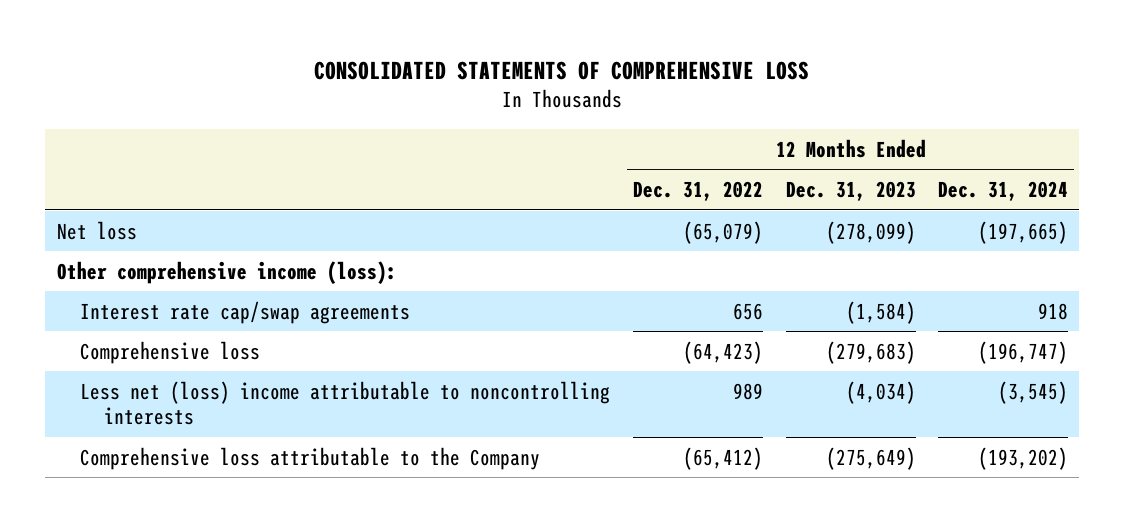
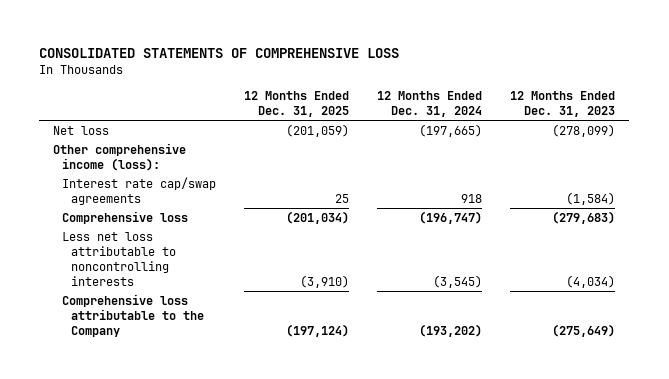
- | 12 Months Ended Dec. 31, 2022 | 12 Months Ended Dec. 31, 2023 | 12 Months Ended Dec. 31, 2024
+ | 12 Months Ended Dec. 31, 2025 | 12 Months Ended Dec. 31, 2024 | 12 Months Ended Dec. 31, 2023
- Less net (loss) income attributable to noncontrolling interests | 989 | (4,034) | (3,545)
+ Less net loss attributable to noncontrolling interests | (3,910) | (3,545) | (4,034)

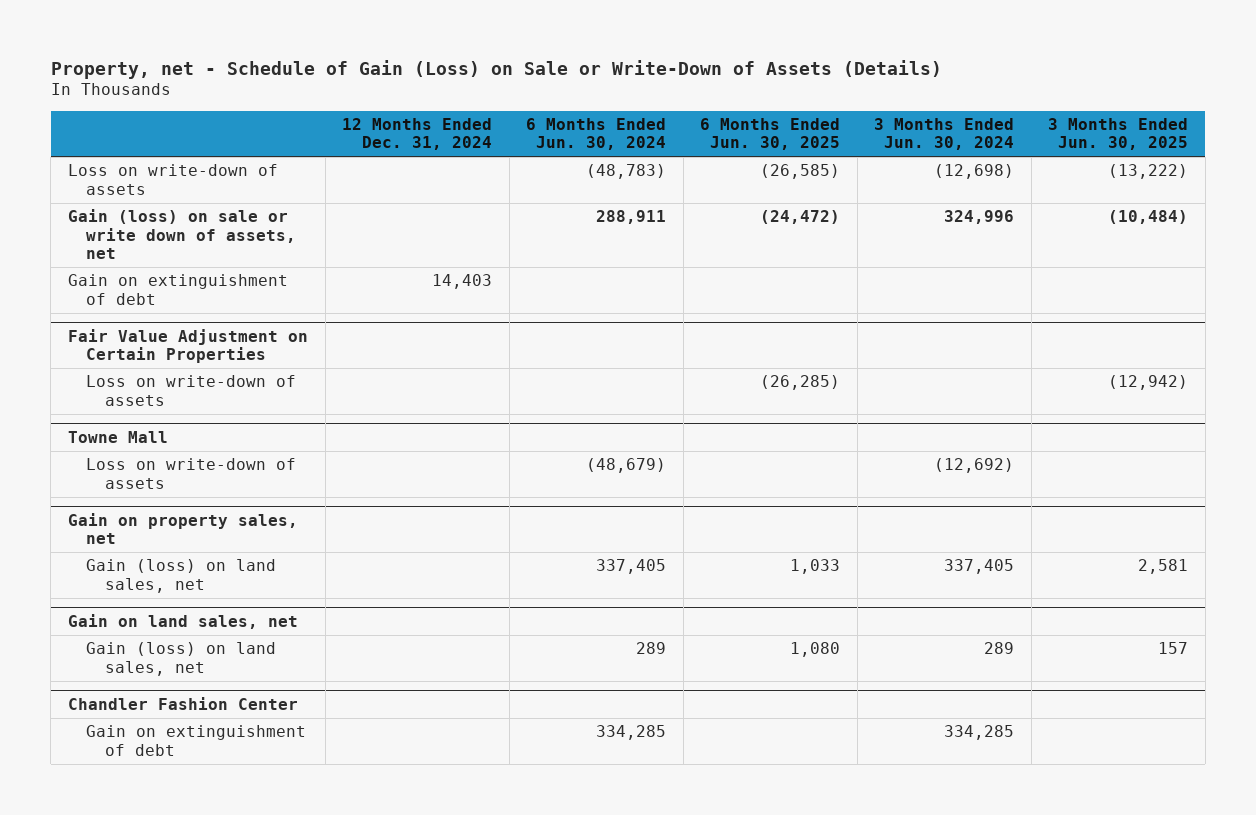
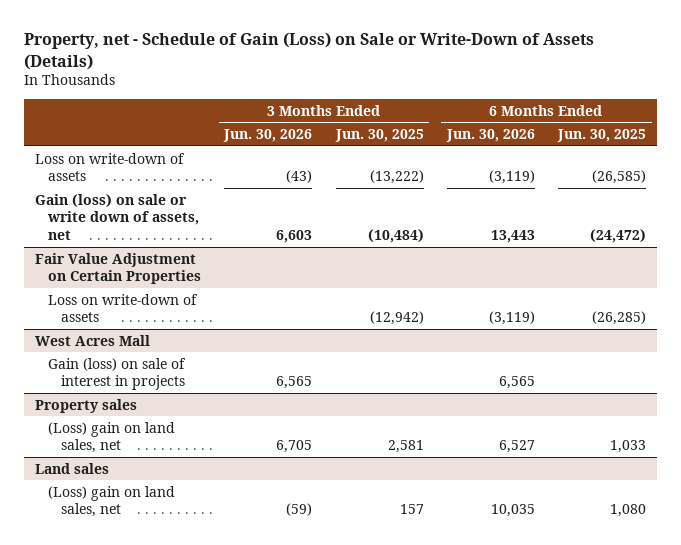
- | 12 Months Ended Dec. 31, 2024 | 6 Months Ended Jun. 30, 2024 | 6 Months Ended Jun. 30, 2025 | 3 Months Ended Jun. 30, 2024 | 3 Months Ended Jun. 30, 2025
+ | 3 Months Ended Jun. 30, 2026 | 3 Months Ended Jun. 30, 2025 | 6 Months Ended Jun. 30, 2026 | 6 Months Ended Jun. 30, 2025
- Gain on extinguishment of debt | 14,403 | | | |
- Towne Mall
- Loss on write-down of assets | | (48,679) | | (12,692) |
- Gain on property sales, net
- Gain (loss) on land sales, net | | 337,405 | 1,033 | 337,405 | 2,581
- Gain on land sales, net
- Gain (loss) on land sales, net | | 289 | 1,080 | 289 | 157
- Chandler Fashion Center
- Gain on extinguishment of debt | | 334,285 | | 334,285 |
+ West Acres Mall
+ Gain (loss) on sale of interest in projects | 6,565 | | 6,565 |
+ Property sales
+ (Loss) gain on land sales, net | 6,705 | 2,581 | 6,527 | 1,033
+ Land sales
+ (Loss) gain on land sales, net | (59) | 157 | 10,035 | 1,080

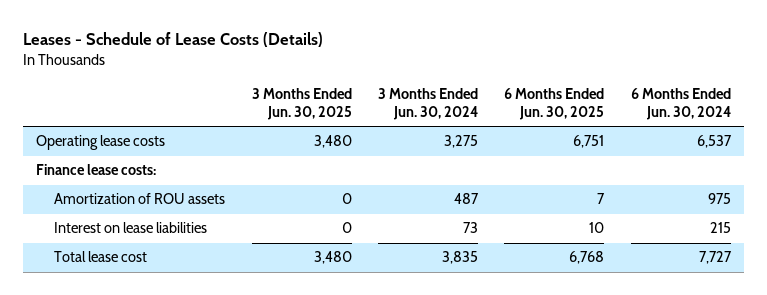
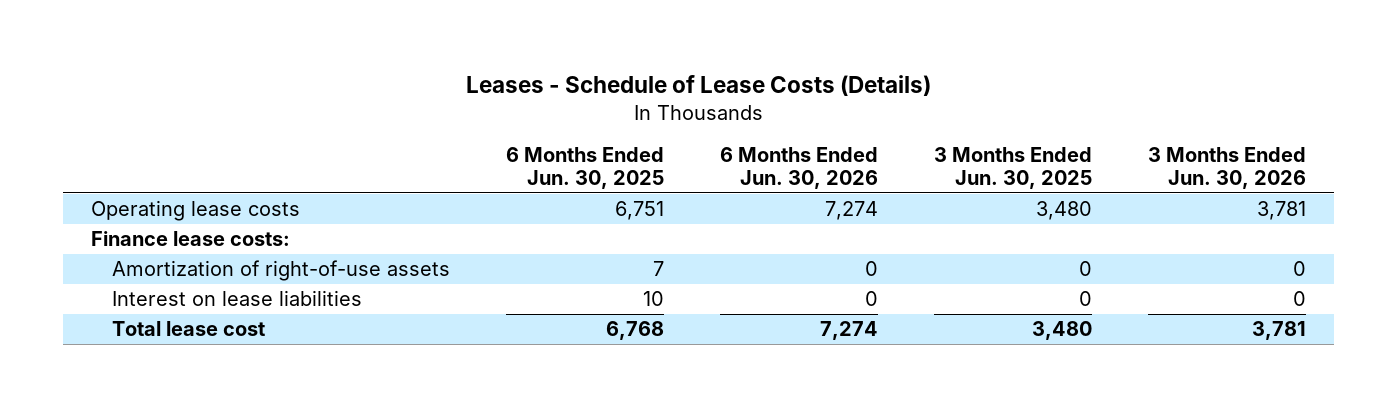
- | 3 Months Ended Jun. 30, 2025 | 3 Months Ended Jun. 30, 2024 | 6 Months Ended Jun. 30, 2025 | 6 Months Ended Jun. 30, 2024
+ | 6 Months Ended Jun. 30, 2025 | 6 Months Ended Jun. 30, 2026 | 3 Months Ended Jun. 30, 2025 | 3 Months Ended Jun. 30, 2026
- Amortization of ROU assets | 0 | 487 | 7 | 975
+ Amortization of right-of-use assets | 7 | 0 | 0 | 0

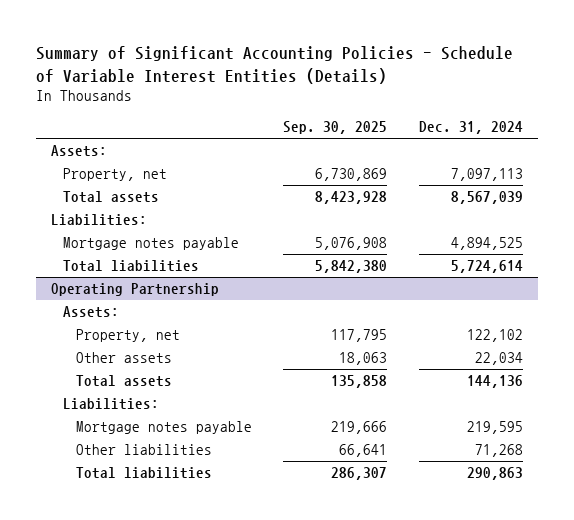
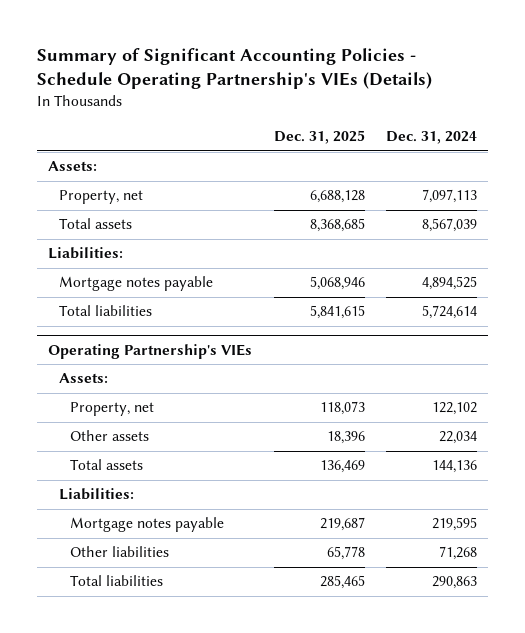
- Summary of Significant Accounting Policies - Schedule of Variable Interest Entities (Details)
+ Summary of Significant Accounting Policies - Schedule Operating Partnership's VIEs (Details)
- | Sep. 30, 2025 | Dec. 31, 2024
+ | Dec. 31, 2025 | Dec. 31, 2024
- Operating Partnership
+ Operating Partnership's VIEs

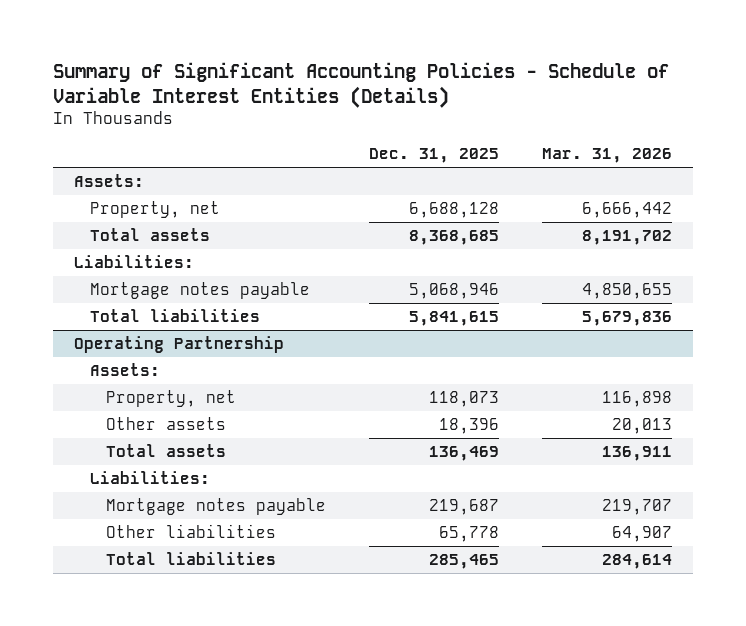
- Summary of Significant Accounting Policies - Schedule Operating Partnership's VIEs (Details)
+ Summary of Significant Accounting Policies - Schedule of Variable Interest Entities (Details)
- | Dec. 31, 2025 | Dec. 31, 2024
+ | Dec. 31, 2025 | Mar. 31, 2026
- Operating Partnership's VIEs
+ Operating Partnership

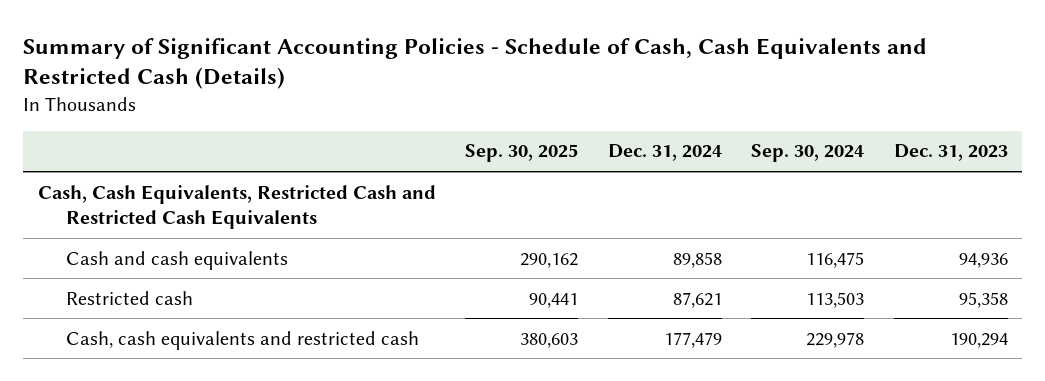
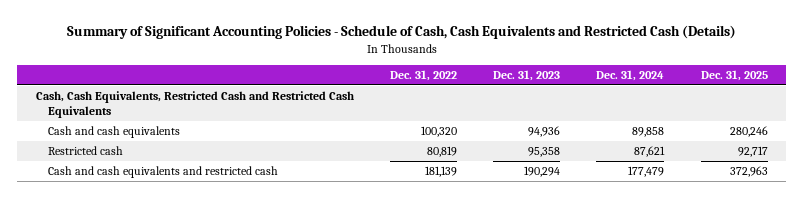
- | Sep. 30, 2025 | Dec. 31, 2024 | Sep. 30, 2024 | Dec. 31, 2023
+ | Dec. 31, 2022 | Dec. 31, 2023 | Dec. 31, 2024 | Dec. 31, 2025
- Cash, cash equivalents and restricted cash | 380,603 | 177,479 | 229,978 | 190,294
+ Cash and cash equivalents and restricted cash | 181,139 | 190,294 | 177,479 | 372,963

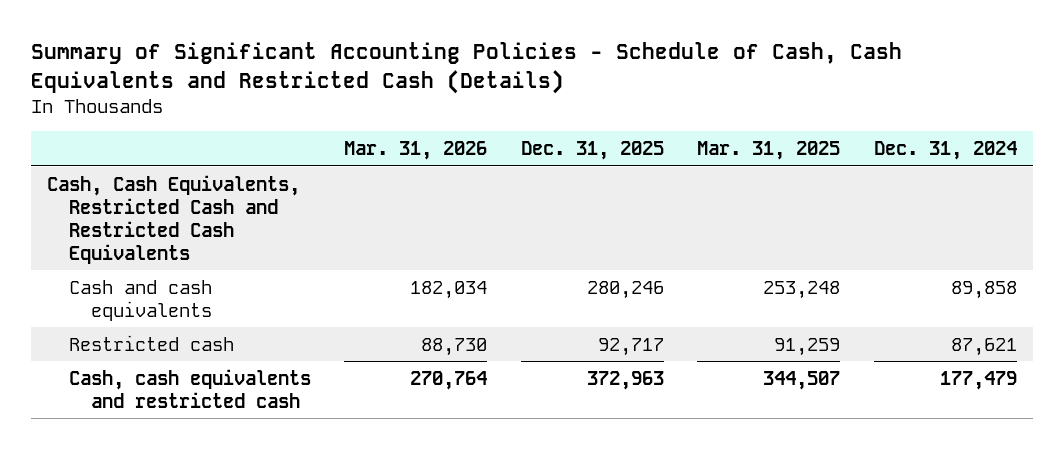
- | Dec. 31, 2022 | Dec. 31, 2023 | Dec. 31, 2024 | Dec. 31, 2025
+ | Mar. 31, 2026 | Dec. 31, 2025 | Mar. 31, 2025 | Dec. 31, 2024
- Cash and cash equivalents and restricted cash | 181,139 | 190,294 | 177,479 | 372,963
+ Cash, cash equivalents and restricted cash | 270,764 | 372,963 | 344,507 | 177,479

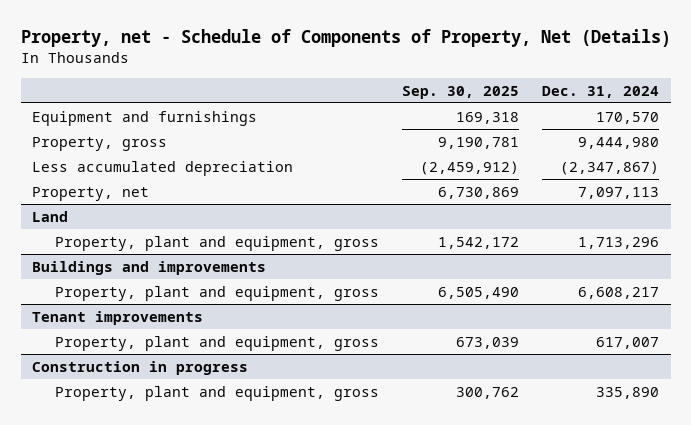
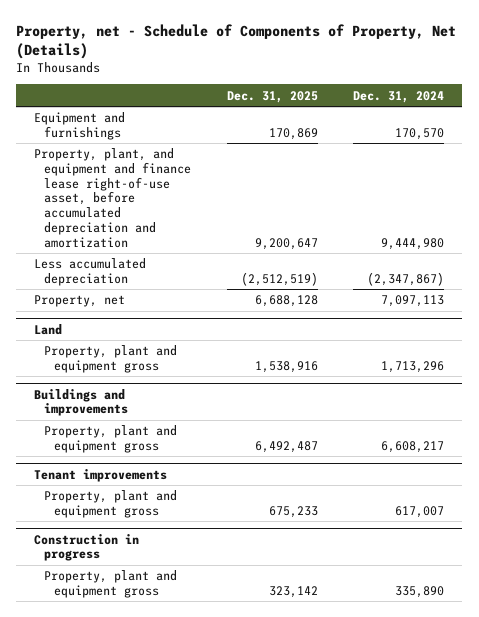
- | Sep. 30, 2025 | Dec. 31, 2024
+ | Dec. 31, 2025 | Dec. 31, 2024
- Property, gross | 9,190,781 | 9,444,980
+ Property, plant, and equipment and finance lease right-of-use asset, before accumulated depreciation and amortization | 9,200,647 | 9,444,980
@ Land
- Property, plant and equipment, gross | 1,542,172 | 1,713,296
+ Property, plant and equipment gross | 1,538,916 | 1,713,296
@ Buildings and improvements
- Property, plant and equipment, gross | 6,505,490 | 6,608,217
+ Property, plant and equipment gross | 6,492,487 | 6,608,217
@ Tenant improvements
- Property, plant and equipment, gross | 673,039 | 617,007
+ Property, plant and equipment gross | 675,233 | 617,007
@ Construction in progress
- Property, plant and equipment, gross | 300,762 | 335,890
+ Property, plant and equipment gross | 323,142 | 335,890

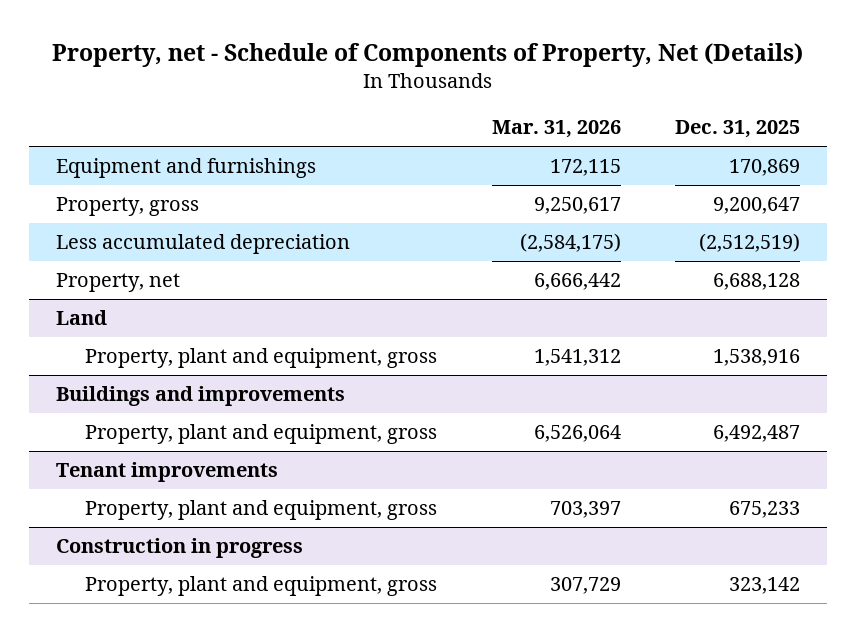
- | Dec. 31, 2025 | Dec. 31, 2024
+ | Mar. 31, 2026 | Dec. 31, 2025
- Property, plant, and equipment and finance lease right-of-use asset, before accumulated depreciation and amortization | 9,200,647 | 9,444,980
+ Property, gross | 9,250,617 | 9,200,647
@ Land
- Property, plant and equipment gross | 1,538,916 | 1,713,296
+ Property, plant and equipment, gross | 1,541,312 | 1,538,916
@ Buildings and improvements
- Property, plant and equipment gross | 6,492,487 | 6,608,217
+ Property, plant and equipment, gross | 6,526,064 | 6,492,487
@ Tenant improvements
- Property, plant and equipment gross | 675,233 | 617,007
+ Property, plant and equipment, gross | 703,397 | 675,233
@ Construction in progress
- Property, plant and equipment gross | 323,142 | 335,890
+ Property, plant and equipment, gross | 307,729 | 323,142

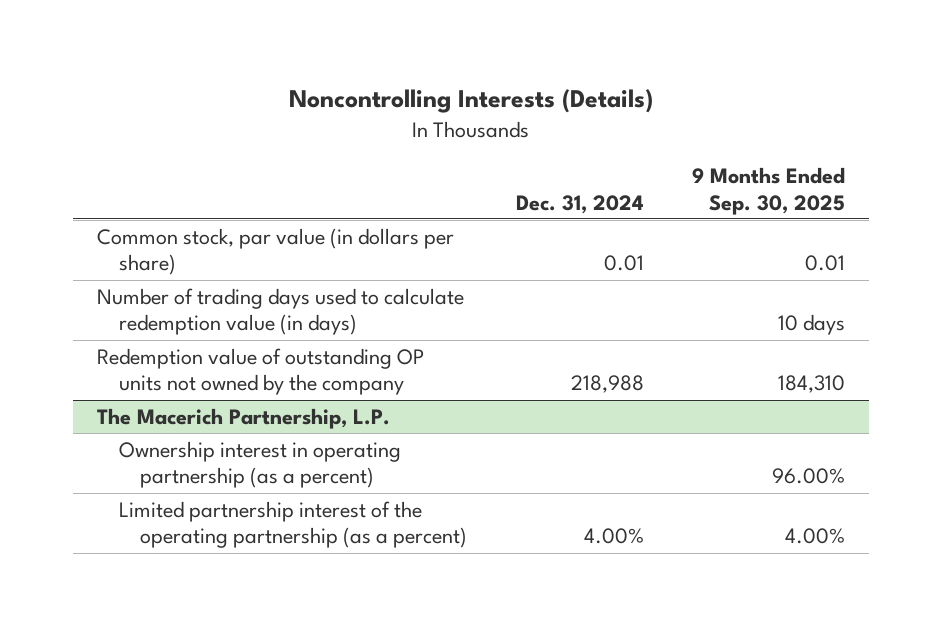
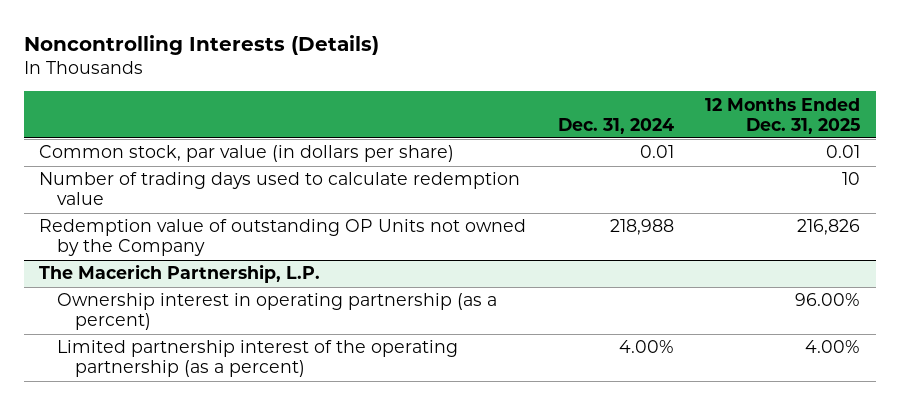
- | Dec. 31, 2024 | 9 Months Ended Sep. 30, 2025
+ | Dec. 31, 2024 | 12 Months Ended Dec. 31, 2025
- Number of trading days used to calculate redemption value (in days) | | 10 days
- Redemption value of outstanding OP units not owned by the company | 218,988 | 184,310
+ Number of trading days used to calculate redemption value | | 10
+ Redemption value of outstanding OP Units not owned by the Company | 218,988 | 216,826

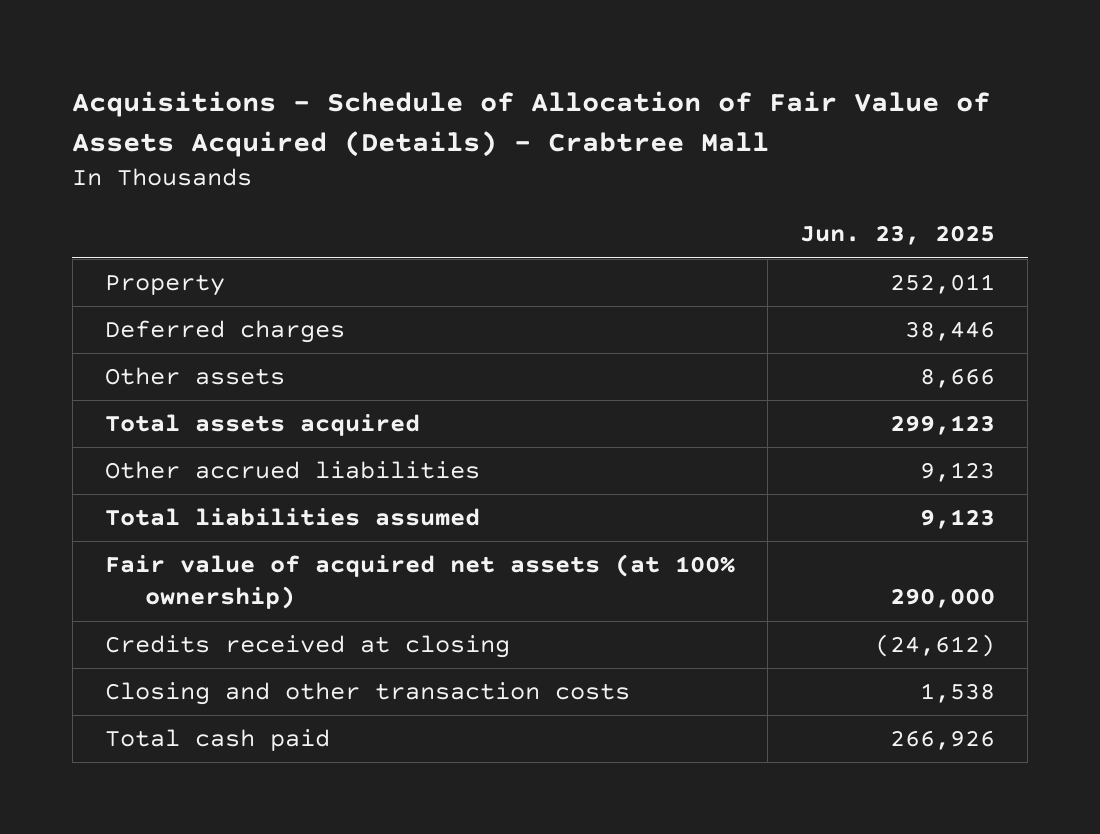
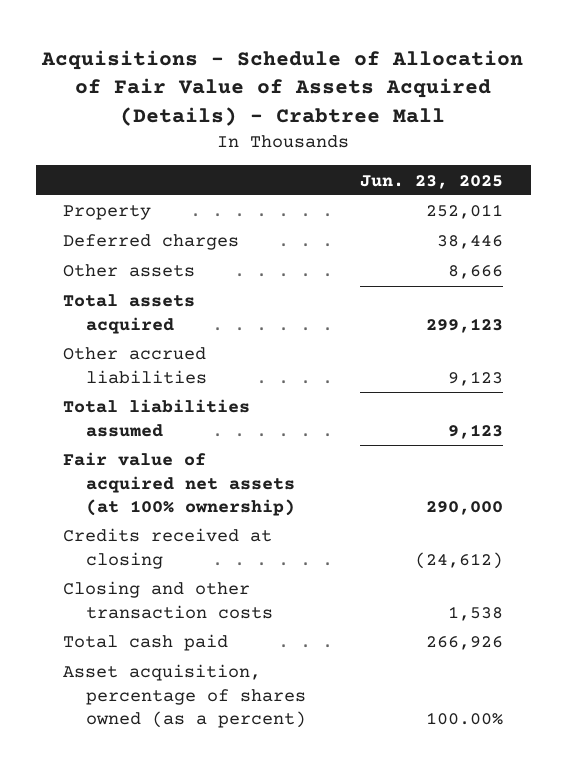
+ Asset acquisition, percentage of shares owned (as a percent) | 100.00%

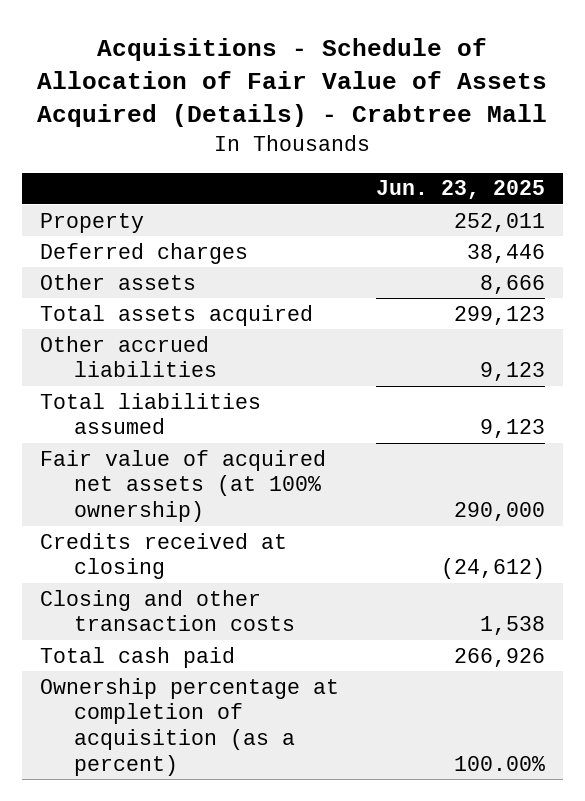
- Asset acquisition, percentage of shares owned (as a percent) | 100.00%
+ Ownership percentage at completion of acquisition (as a percent) | 100.00%

